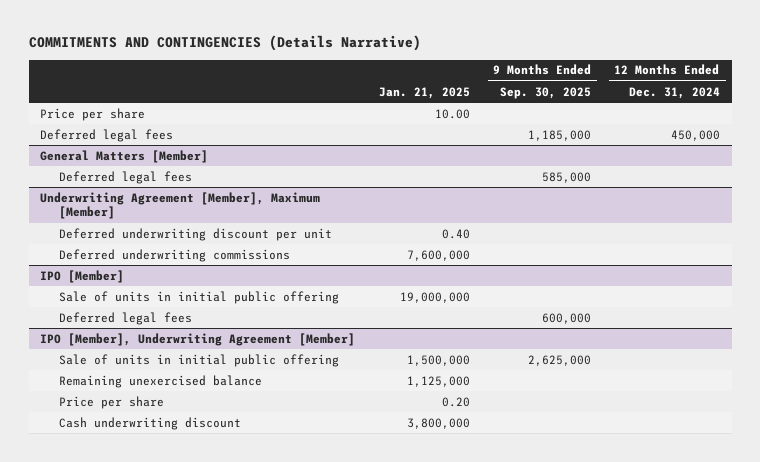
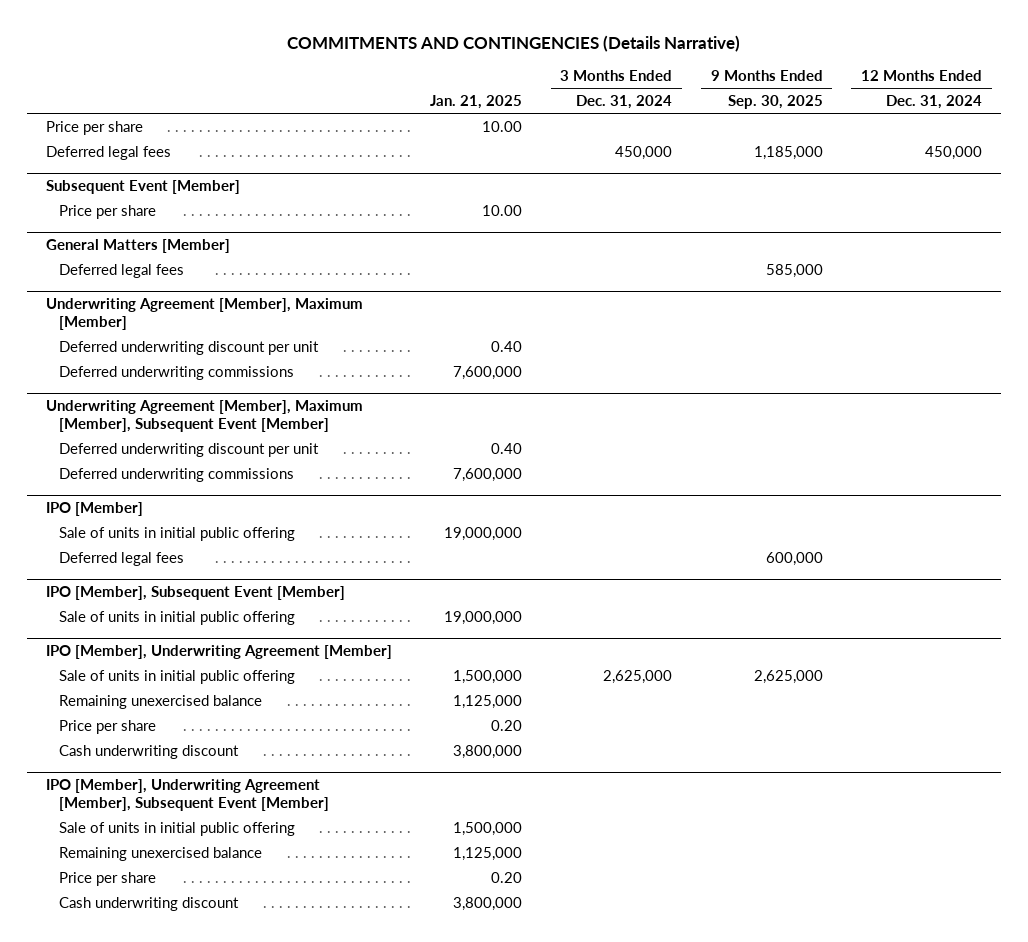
- | Jan. 21, 2025 | 9 Months Ended Sep. 30, 2025 | 12 Months Ended Dec. 31, 2024
+ | Jan. 21, 2025 | 3 Months Ended Dec. 31, 2024 | 9 Months Ended Sep. 30, 2025 | 12 Months Ended Dec. 31, 2024
+ Subsequent Event [Member]
+ Price per share | 10.00 | | |
+ Underwriting Agreement [Member], Maximum [Member], Subsequent Event [Member]
+ Deferred underwriting discount per unit | 0.40 | | |
+ Deferred underwriting commissions | 7,600,000 | | |
+ IPO [Member], Subsequent Event [Member]
+ Sale of units in initial public offering | 19,000,000 | | |
+ IPO [Member], Underwriting Agreement [Member], Subsequent Event [Member]
+ Sale of units in initial public offering | 1,500,000 | | |
+ Remaining unexercised balance | 1,125,000 | | |
+ Price per share | 0.20 | | |
+ Cash underwriting discount | 3,800,000 | | |

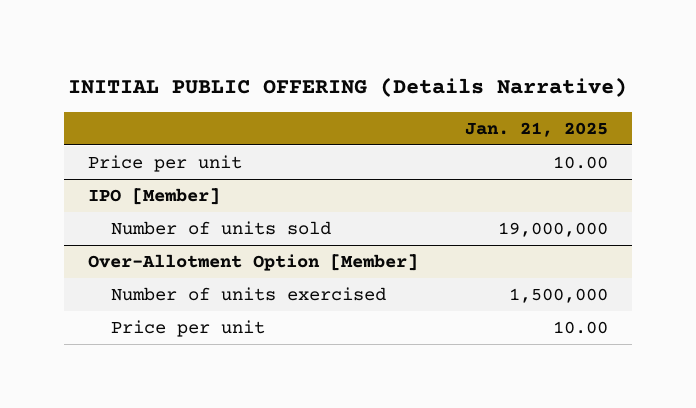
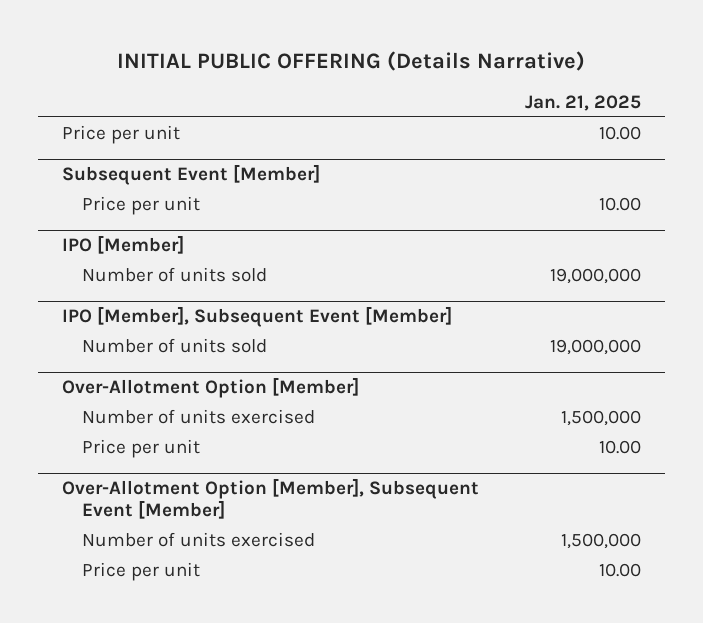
+ Subsequent Event [Member]
+ Price per unit | 10.00
+ IPO [Member], Subsequent Event [Member]
+ Number of units sold | 19,000,000
+ Over-Allotment Option [Member], Subsequent Event [Member]
+ Number of units exercised | 1,500,000
+ Price per unit | 10.00

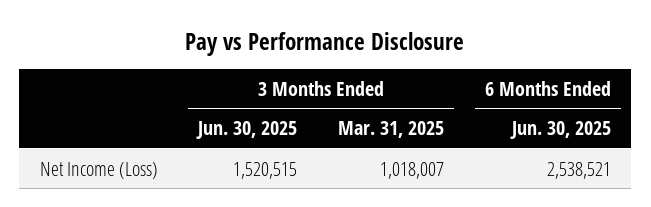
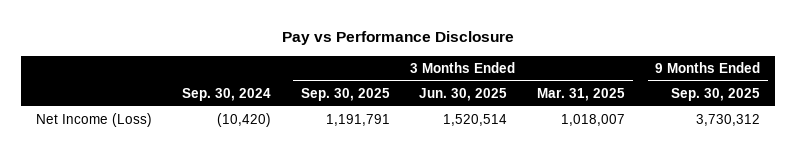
- | 3 Months Ended Jun. 30, 2025 | 3 Months Ended Mar. 31, 2025 | 6 Months Ended Jun. 30, 2025
+ | Sep. 30, 2024 | 3 Months Ended Sep. 30, 2025 | 3 Months Ended Jun. 30, 2025 | 3 Months Ended Mar. 31, 2025 | 9 Months Ended Sep. 30, 2025
- Net Income (Loss) | 1,520,515 | 1,018,007 | 2,538,521
+ Net Income (Loss) | (10,420) | 1,191,791 | 1,520,514 | 1,018,007 | 3,730,312

